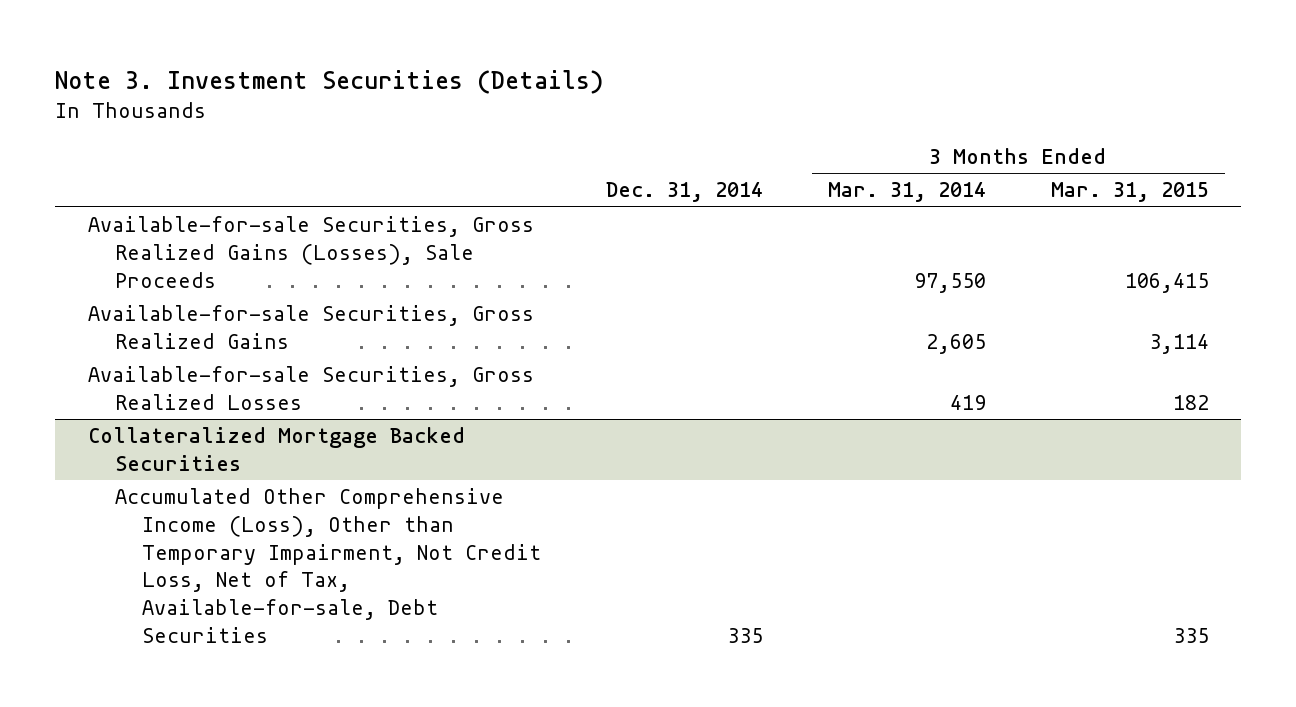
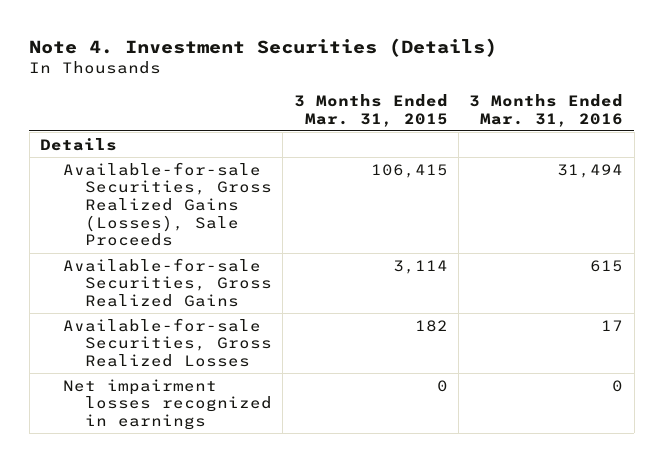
- Note 3. Investment Securities (Details)
+ Note 4. Investment Securities (Details)
- | Dec. 31, 2014 | 3 Months Ended Mar. 31, 2014 | 3 Months Ended Mar. 31, 2015
+ | 3 Months Ended Mar. 31, 2015 | 3 Months Ended Mar. 31, 2016
+ Details
- Collateralized Mortgage Backed Securities
- Accumulated Other Comprehensive Income (Loss), Other than Temporary Impairment, Not Credit Loss, Net of Tax, Available-for-sale, Debt Securities | 335 | | 335
+ Net impairment losses recognized in earnings | 0 | 0

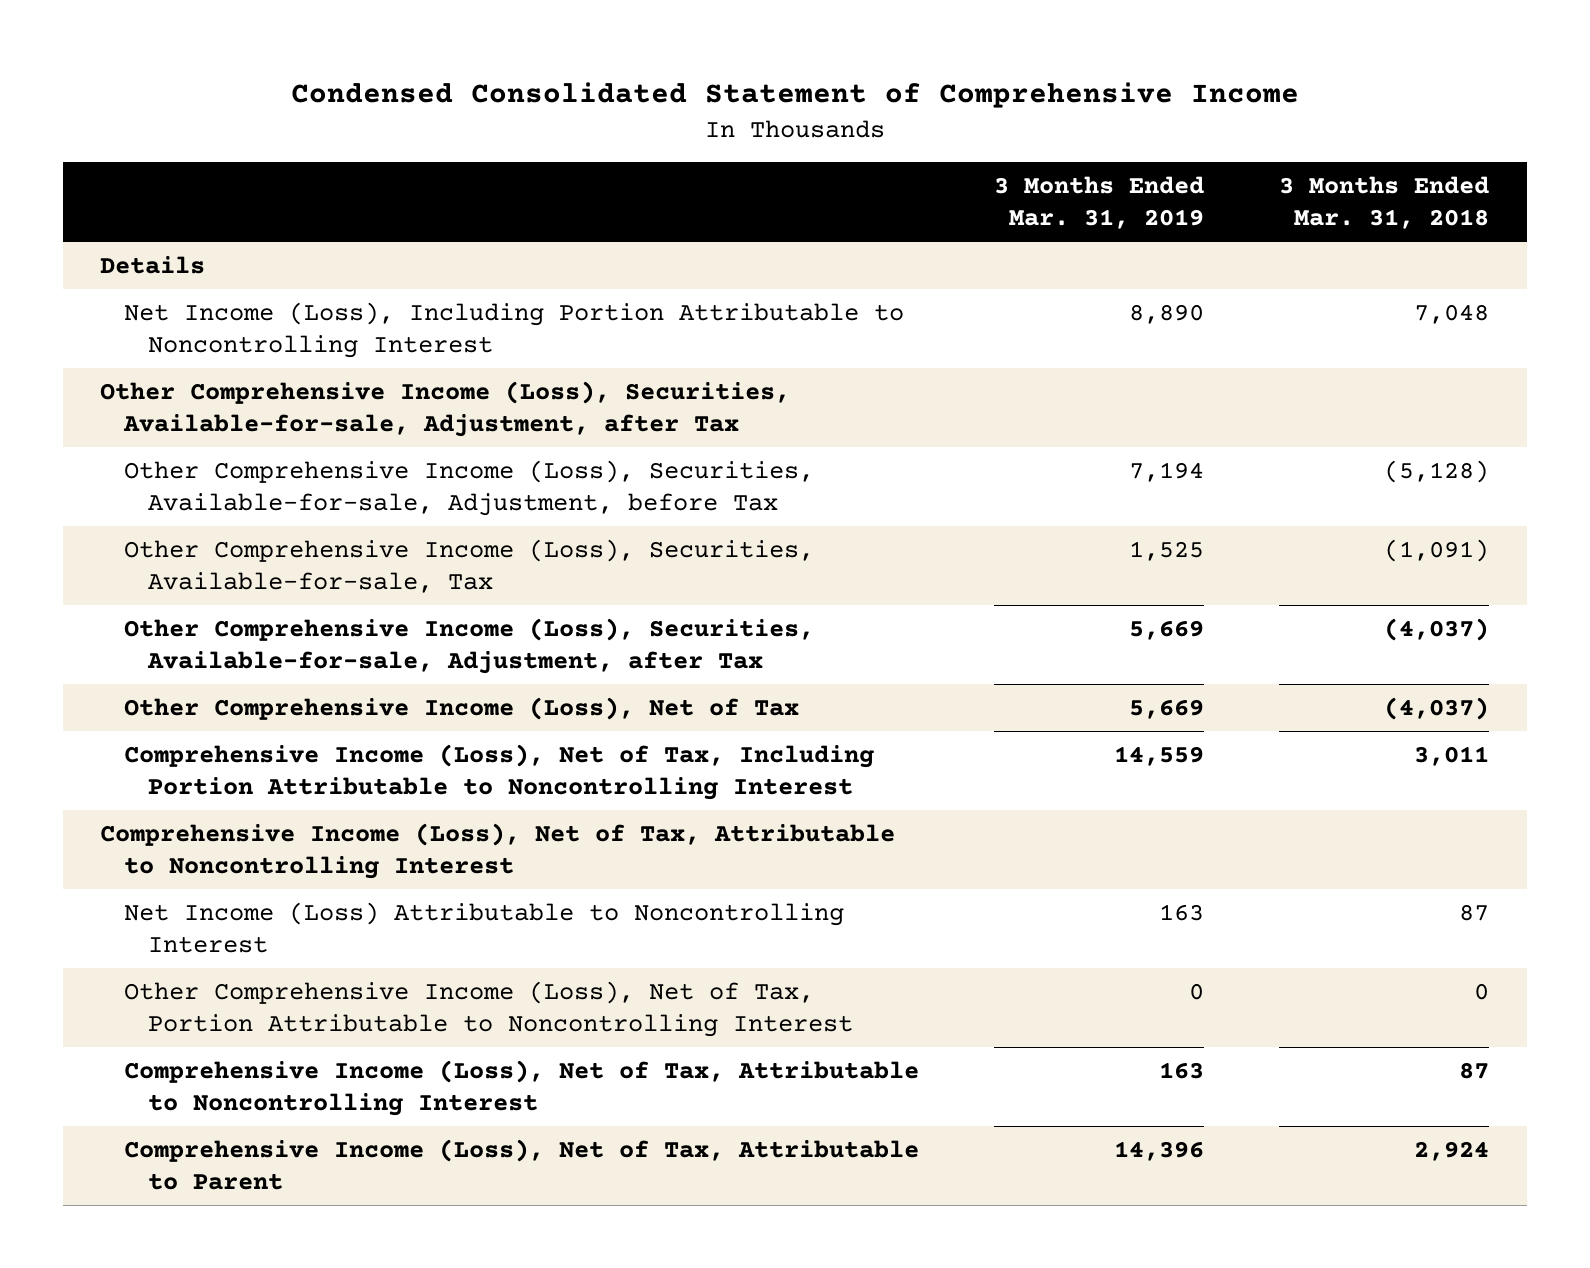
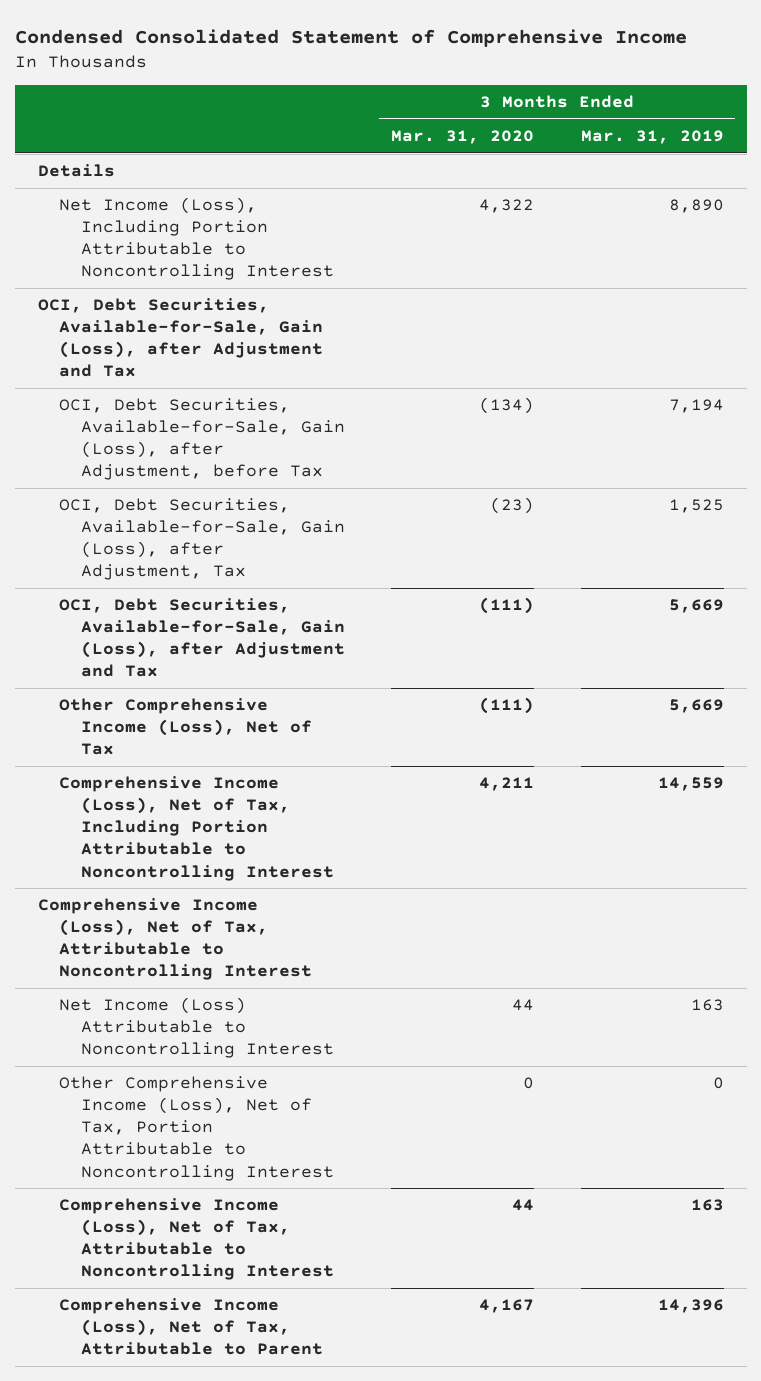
- | 3 Months Ended Mar. 31, 2019 | 3 Months Ended Mar. 31, 2018
+ | 3 Months Ended Mar. 31, 2020 | 3 Months Ended Mar. 31, 2019
- Other Comprehensive Income (Loss), Securities, Available-for-sale, Adjustment, after Tax
- Other Comprehensive Income (Loss), Securities, Available-for-sale, Adjustment, before Tax | 7,194 | (5,128)
- Other Comprehensive Income (Loss), Securities, Available-for-sale, Tax | 1,525 | (1,091)
- Other Comprehensive Income (Loss), Securities, Available-for-sale, Adjustment, after Tax | 5,669 | (4,037)
+ OCI, Debt Securities, Available-for-Sale, Gain (Loss), after Adjustment and Tax
+ OCI, Debt Securities, Available-for-Sale, Gain (Loss), after Adjustment, before Tax | (134) | 7,194
+ OCI, Debt Securities, Available-for-Sale, Gain (Loss), after Adjustment, Tax | (23) | 1,525
+ OCI, Debt Securities, Available-for-Sale, Gain (Loss), after Adjustment and Tax | (111) | 5,669

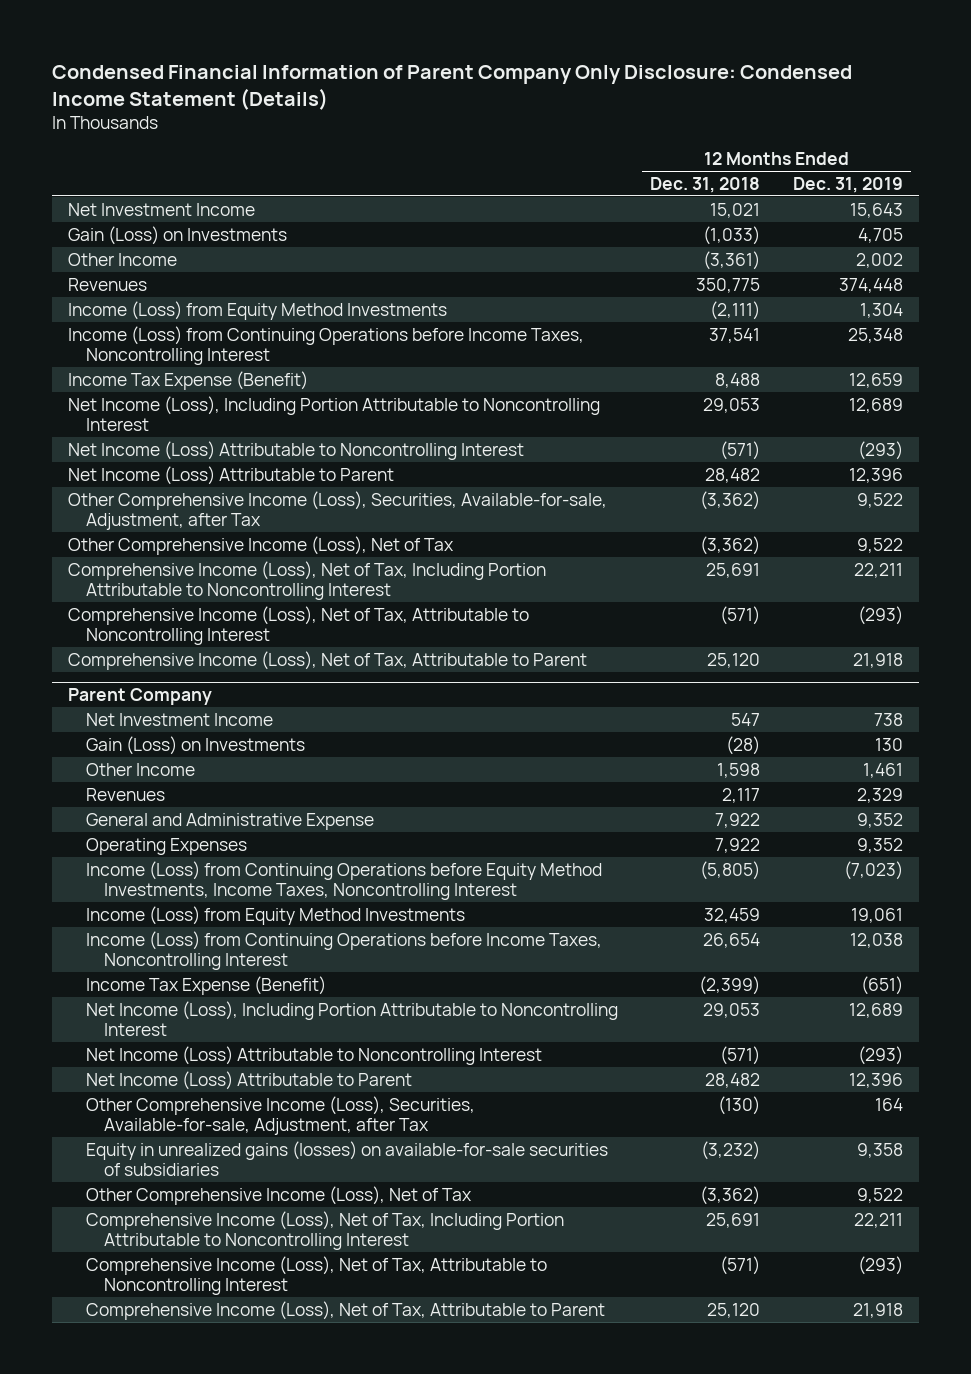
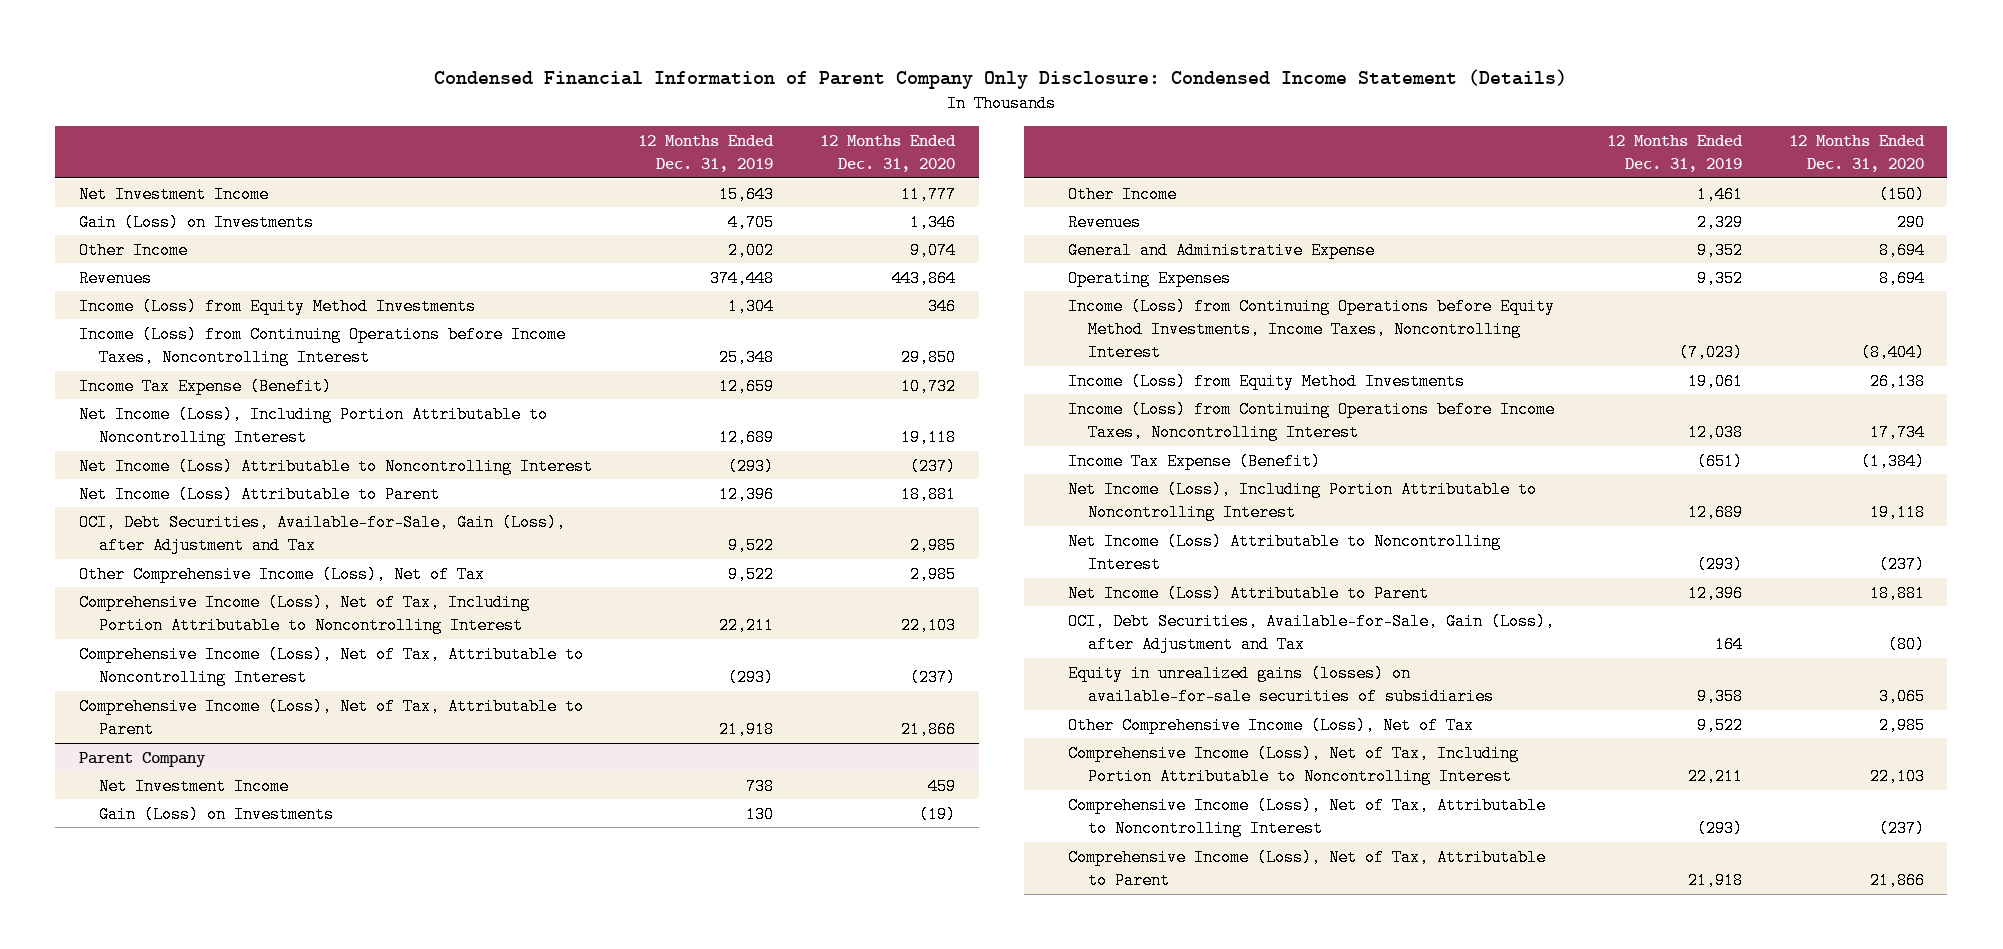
- | 12 Months Ended Dec. 31, 2018 | 12 Months Ended Dec. 31, 2019
+ | 12 Months Ended Dec. 31, 2019 | 12 Months Ended Dec. 31, 2020
- Other Comprehensive Income (Loss), Securities, Available-for-sale, Adjustment, after Tax | (3,362) | 9,522
+ OCI, Debt Securities, Available-for-Sale, Gain (Loss), after Adjustment and Tax | 9,522 | 2,985
@ Parent Company
- Other Comprehensive Income (Loss), Securities, Available-for-sale, Adjustment, after Tax | (130) | 164
+ OCI, Debt Securities, Available-for-Sale, Gain (Loss), after Adjustment and Tax | 164 | (80)

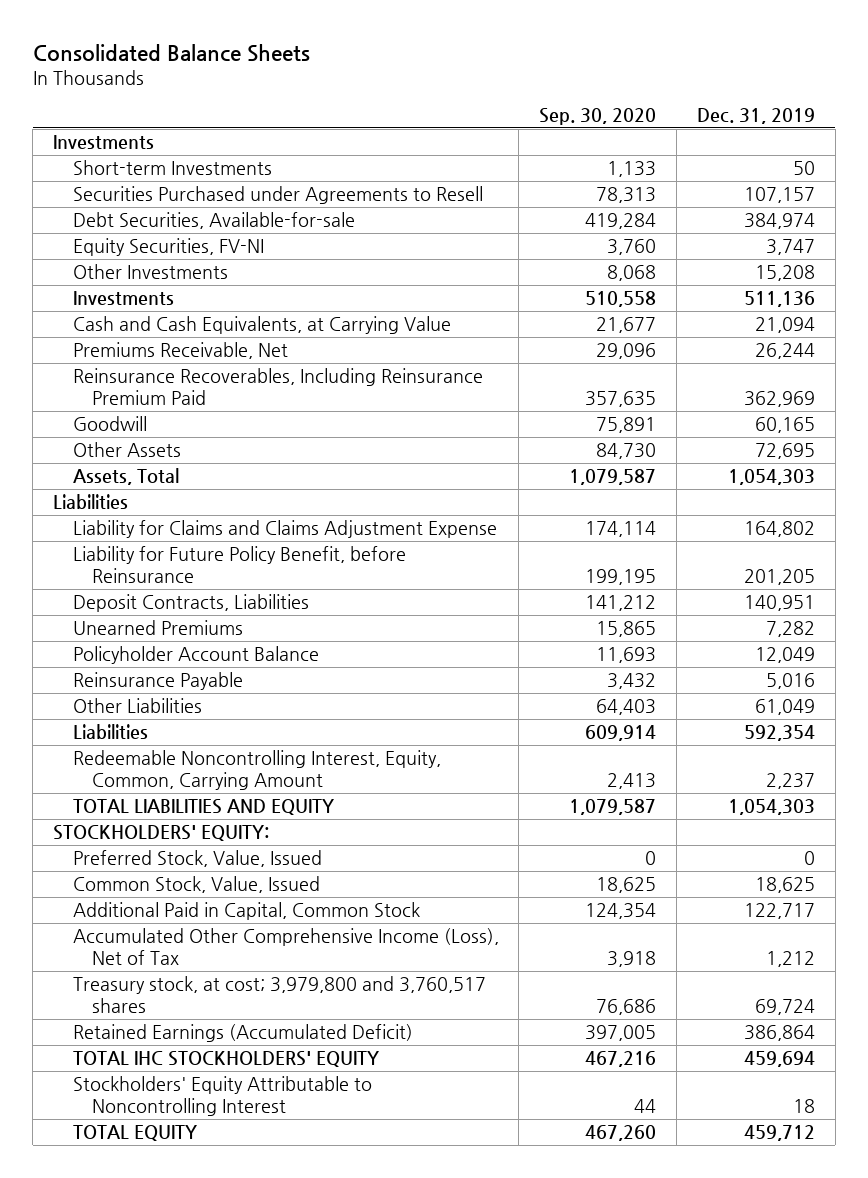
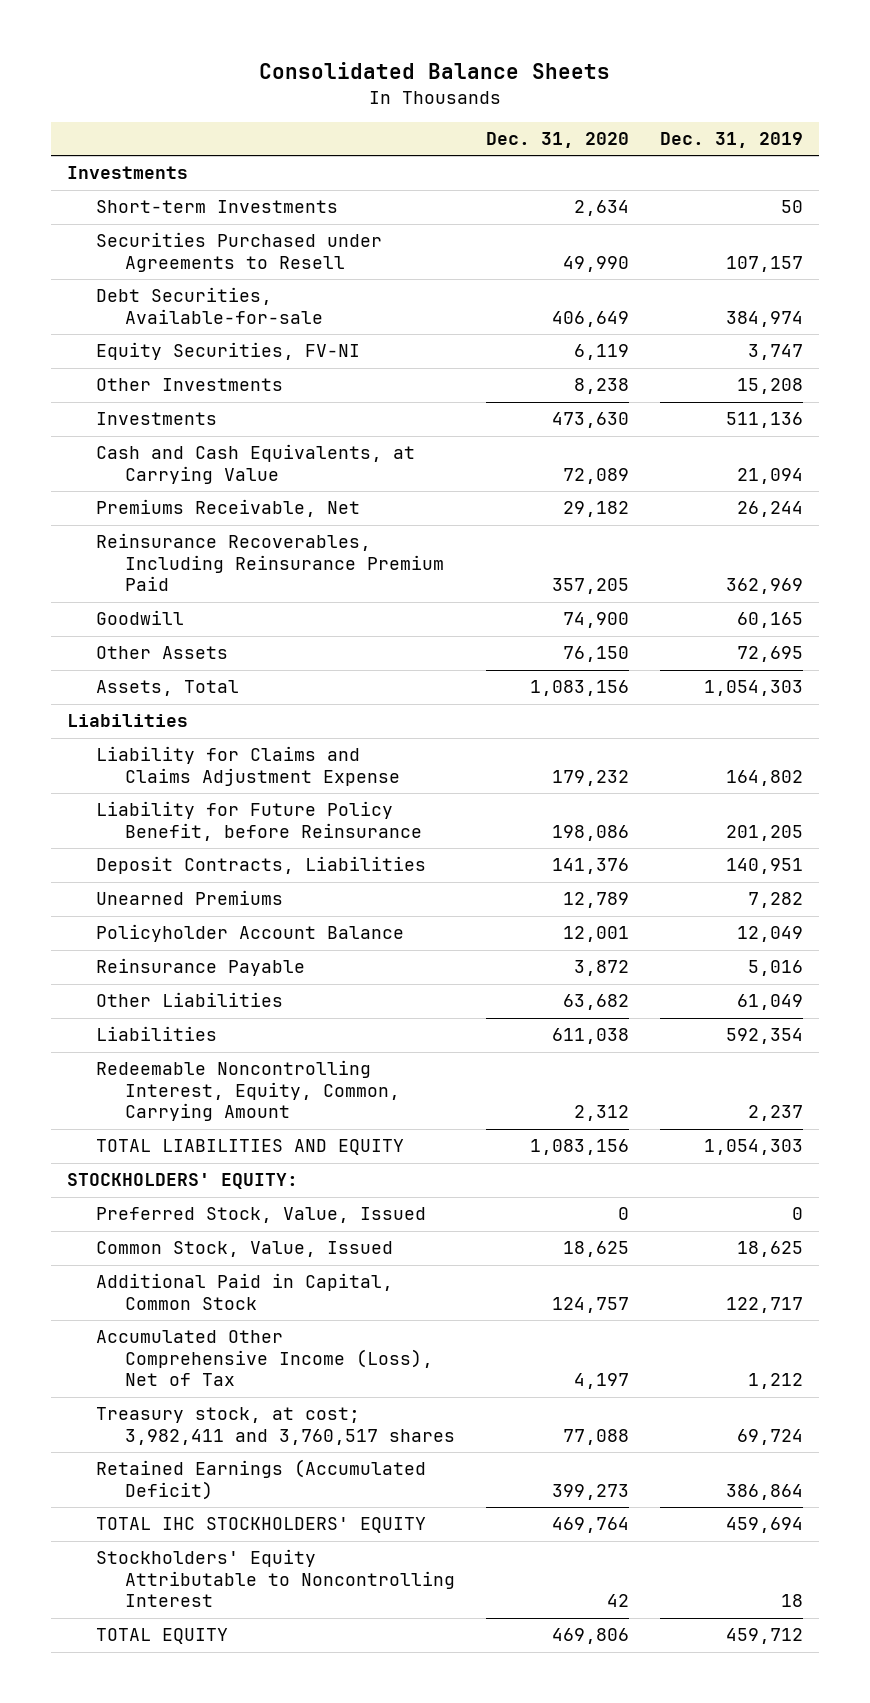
- | Sep. 30, 2020 | Dec. 31, 2019
+ | Dec. 31, 2020 | Dec. 31, 2019
- Treasury stock, at cost; 3,979,800 and 3,760,517 shares | 76,686 | 69,724
+ Treasury stock, at cost; 3,982,411 and 3,760,517 shares | 77,088 | 69,724

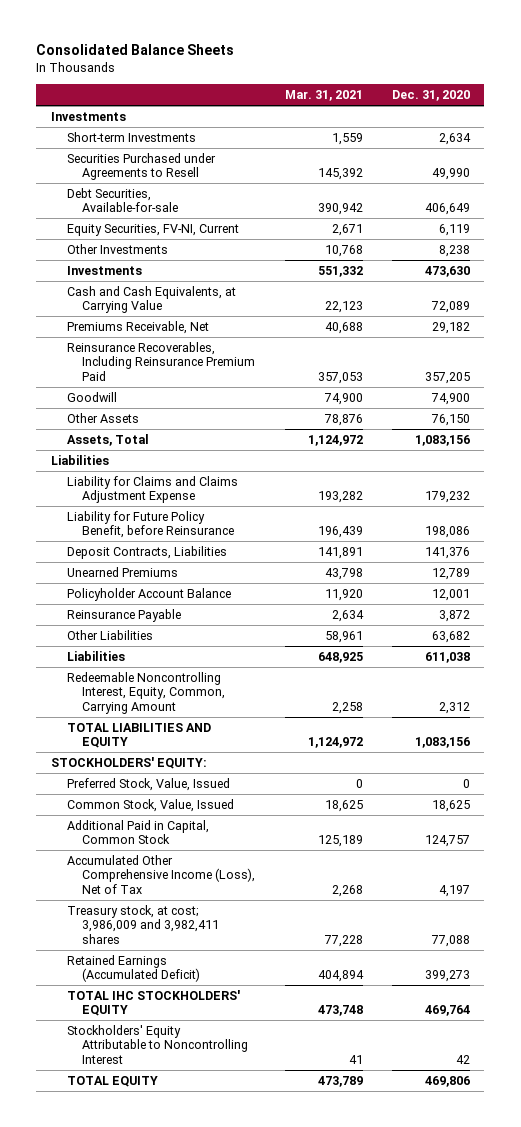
- | Dec. 31, 2020 | Dec. 31, 2019
+ | Mar. 31, 2021 | Dec. 31, 2020
- Equity Securities, FV-NI | 6,119 | 3,747
+ Equity Securities, FV-NI, Current | 2,671 | 6,119
- Treasury stock, at cost; 3,982,411 and 3,760,517 shares | 77,088 | 69,724
+ Treasury stock, at cost; 3,986,009 and 3,982,411 shares | 77,228 | 77,088

